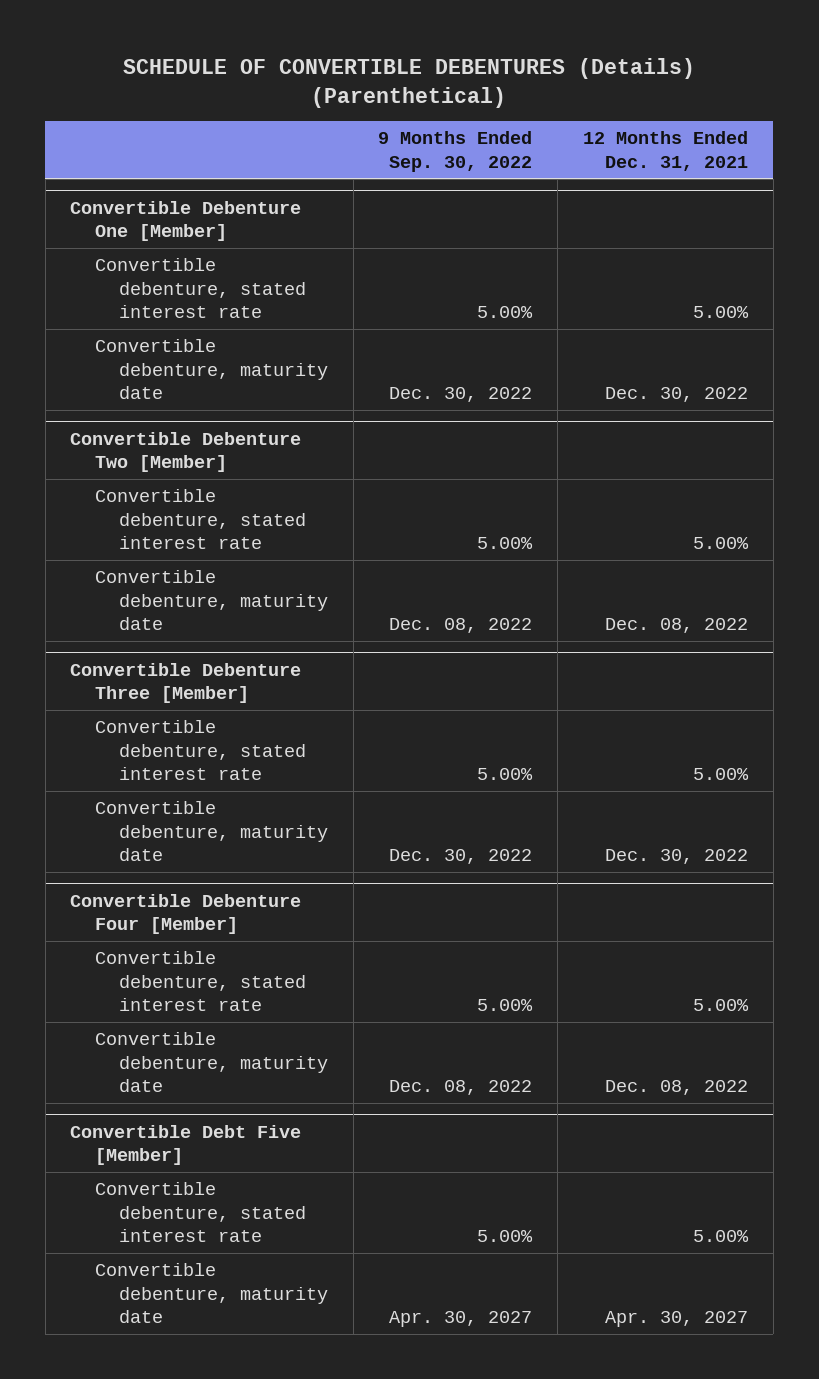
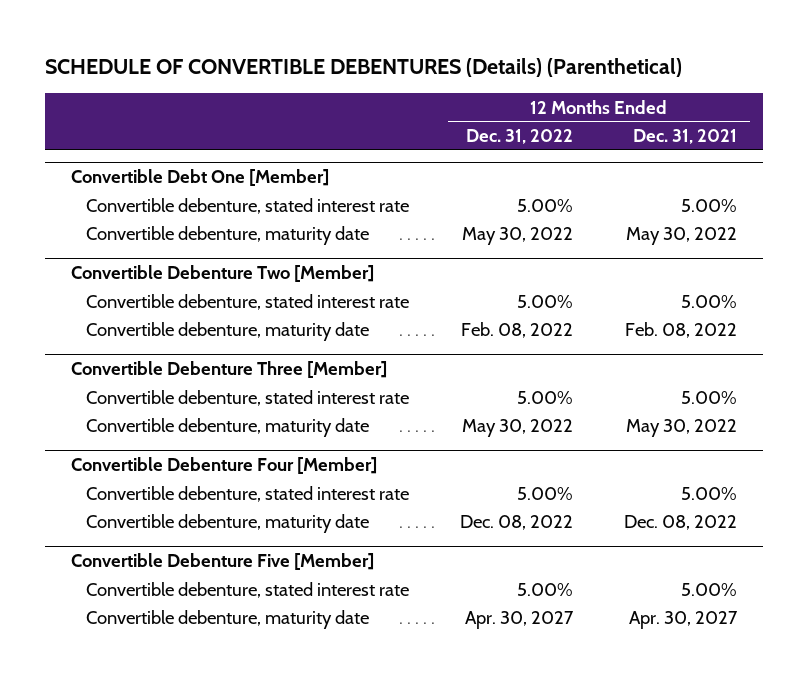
- | 9 Months Ended Sep. 30, 2022 | 12 Months Ended Dec. 31, 2021
+ | 12 Months Ended Dec. 31, 2022 | 12 Months Ended Dec. 31, 2021
- Convertible Debenture One [Member]
+ Convertible Debt One [Member]
- Convertible debenture, maturity date | Dec. 30, 2022 | Dec. 30, 2022
+ Convertible debenture, maturity date | May 30, 2022 | May 30, 2022
@ Convertible Debenture Two [Member]
- Convertible debenture, maturity date | Dec. 08, 2022 | Dec. 08, 2022
+ Convertible debenture, maturity date | Feb. 08, 2022 | Feb. 08, 2022
@ Convertible Debenture Three [Member]
- Convertible debenture, maturity date | Dec. 30, 2022 | Dec. 30, 2022
+ Convertible debenture, maturity date | May 30, 2022 | May 30, 2022
- Convertible Debt Five [Member]
+ Convertible Debenture Five [Member]

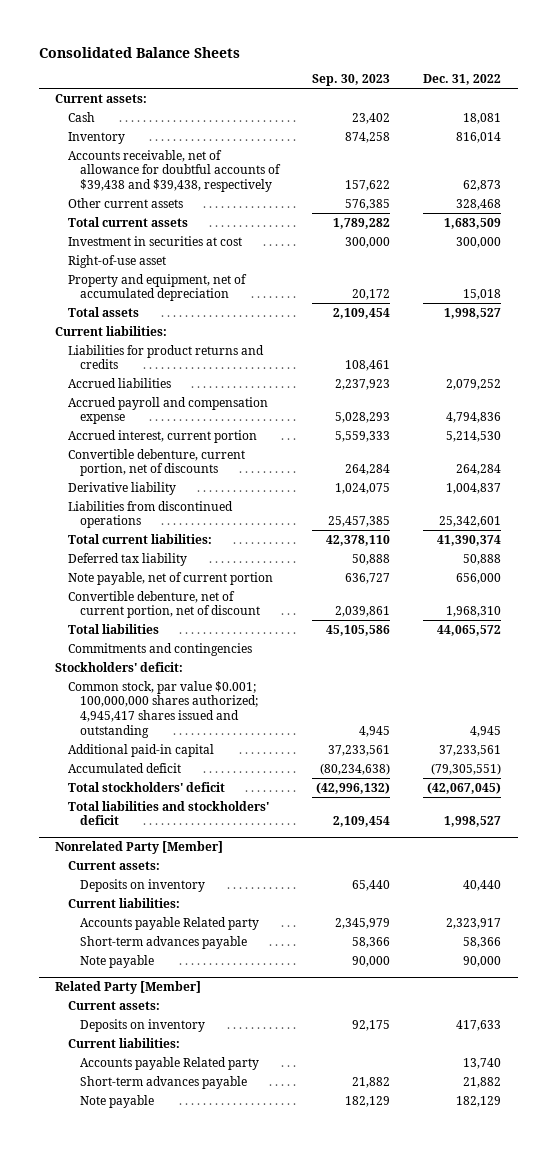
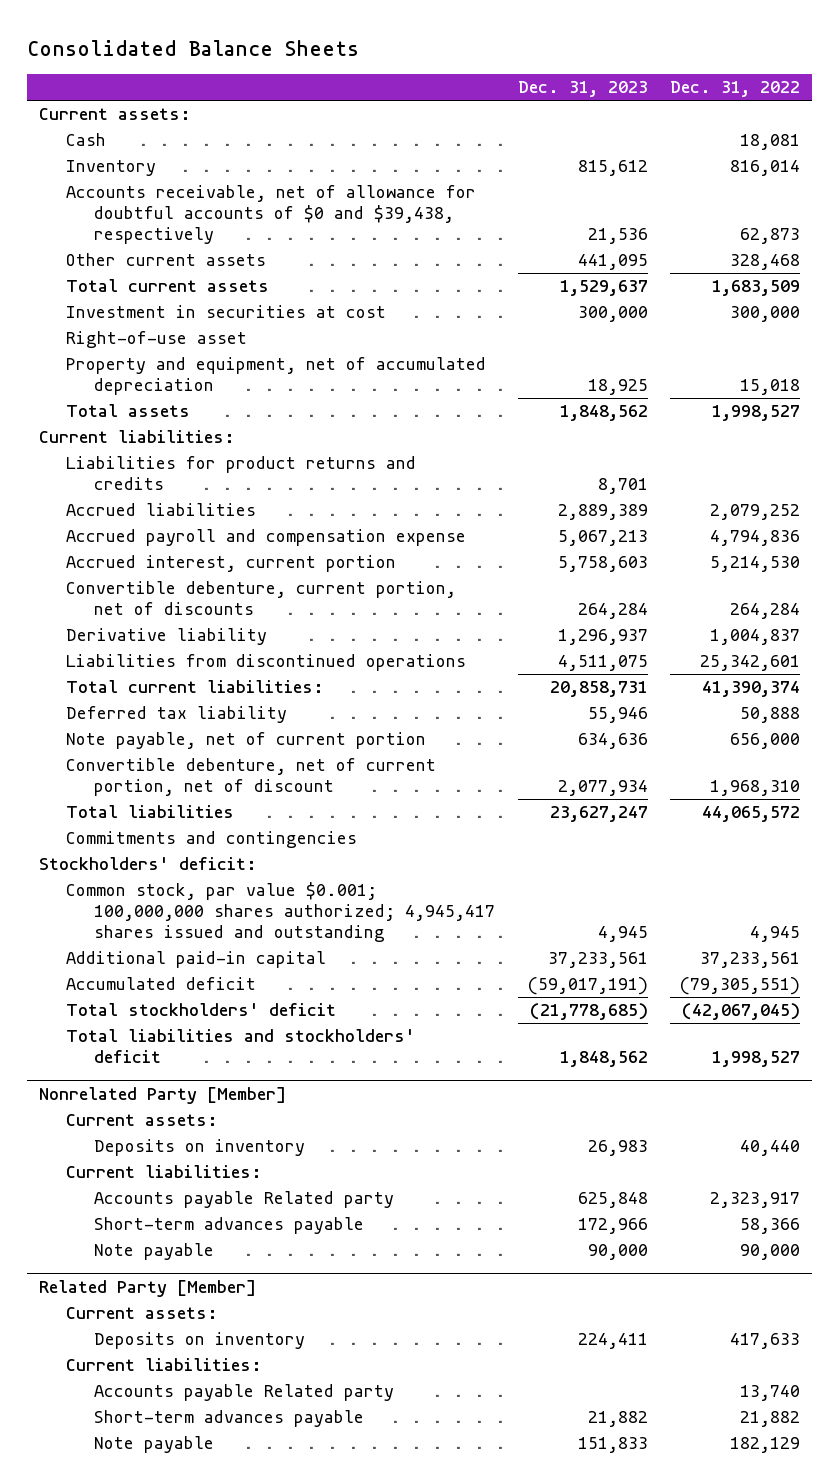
- | Sep. 30, 2023 | Dec. 31, 2022
+ | Dec. 31, 2023 | Dec. 31, 2022
- Accounts receivable, net of allowance for doubtful accounts of $39,438 and $39,438, respectively | 157,622 | 62,873
+ Accounts receivable, net of allowance for doubtful accounts of $0 and $39,438, respectively | 21,536 | 62,873

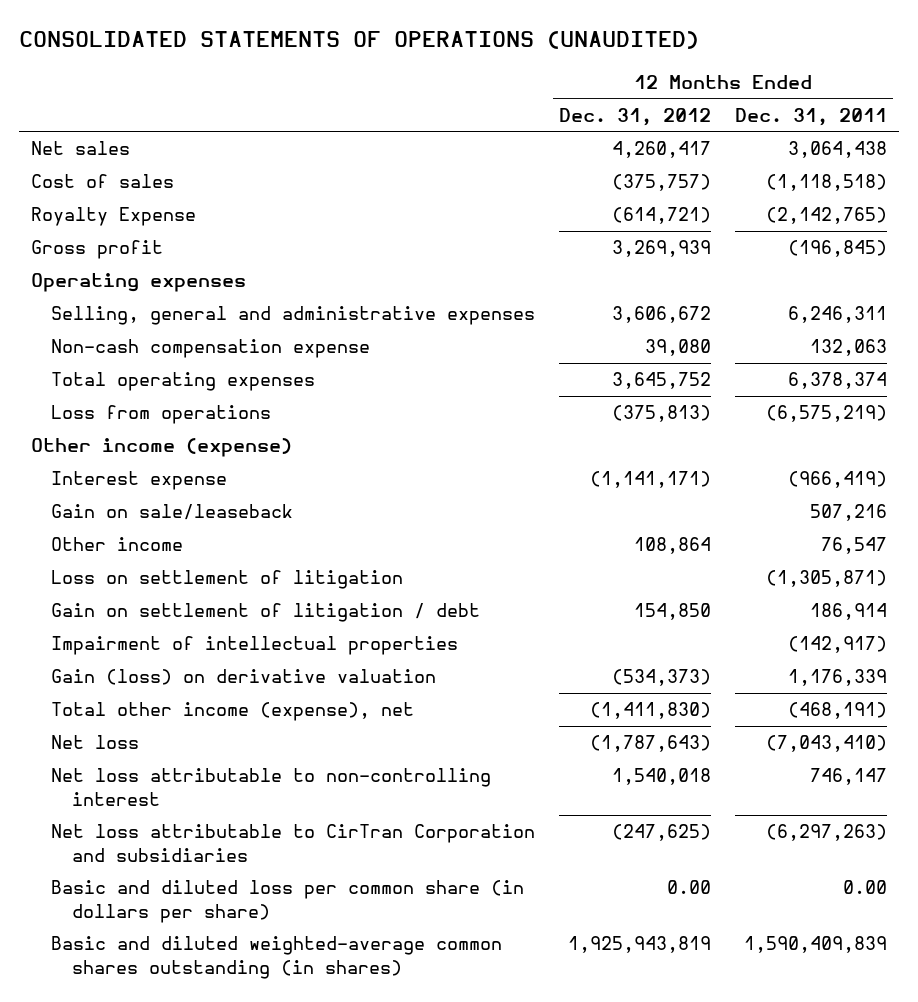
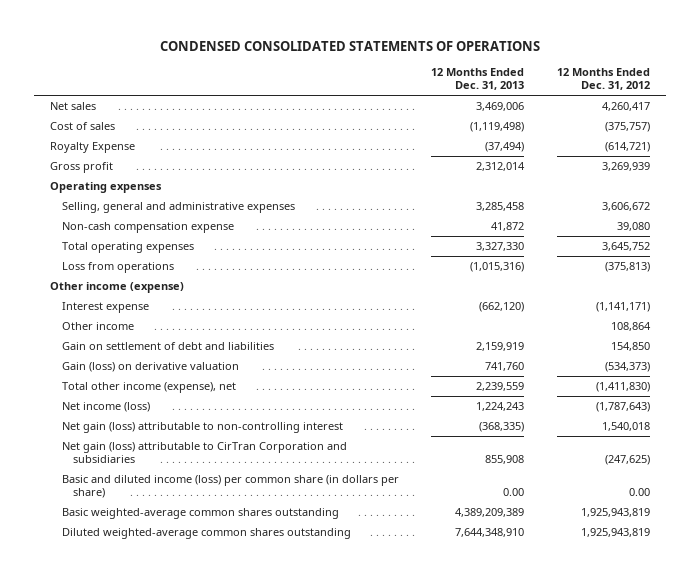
- CONSOLIDATED STATEMENTS OF OPERATIONS (UNAUDITED)
+ CONDENSED CONSOLIDATED STATEMENTS OF OPERATIONS
- | 12 Months Ended Dec. 31, 2012 | 12 Months Ended Dec. 31, 2011
+ | 12 Months Ended Dec. 31, 2013 | 12 Months Ended Dec. 31, 2012
- Gain on sale/leaseback | | 507,216
- Loss on settlement of litigation | | (1,305,871)
- Gain on settlement of litigation / debt | 154,850 | 186,914
- Impairment of intellectual properties | | (142,917)
+ Gain on settlement of debt and liabilities | 2,159,919 | 154,850
- Net loss | (1,787,643) | (7,043,410)
- Net loss attributable to non-controlling interest | 1,540,018 | 746,147
- Net loss attributable to CirTran Corporation and subsidiaries | (247,625) | (6,297,263)
- Basic and diluted loss per common share (in dollars per share) | 0.00 | 0.00
- Basic and diluted weighted-average common shares outstanding (in shares) | 1,925,943,819 | 1,590,409,839
+ Net income (loss) | 1,224,243 | (1,787,643)
+ Net gain (loss) attributable to non-controlling interest | (368,335) | 1,540,018
+ Net gain (loss) attributable to CirTran Corporation and subsidiaries | 855,908 | (247,625)
+ Basic and diluted income (loss) per common share (in dollars per share) | 0.00 | 0.00
+ Basic weighted-average common shares outstanding | 4,389,209,389 | 1,925,943,819
+ Diluted weighted-average common shares outstanding | 7,644,348,910 | 1,925,943,819

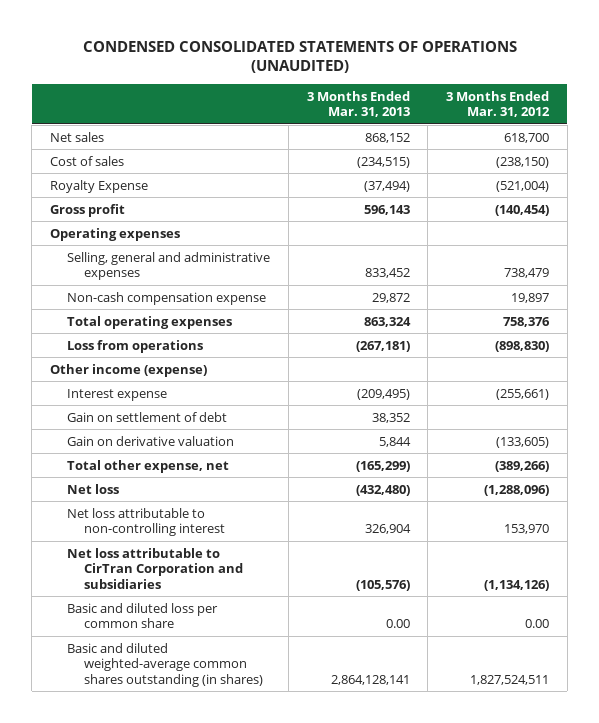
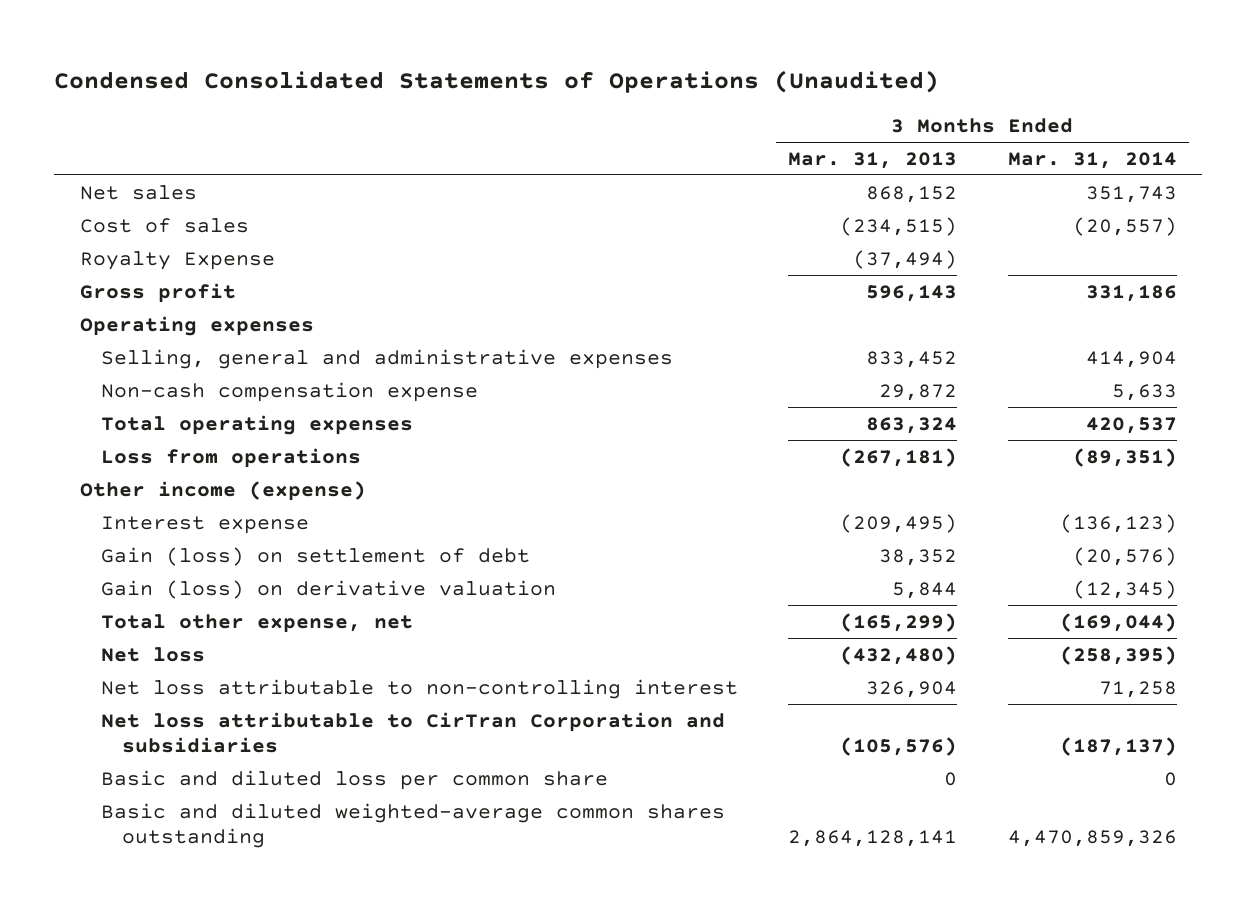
- CONDENSED CONSOLIDATED STATEMENTS OF OPERATIONS (UNAUDITED)
+ Condensed Consolidated Statements of Operations (Unaudited)
- | 3 Months Ended Mar. 31, 2013 | 3 Months Ended Mar. 31, 2012
+ | 3 Months Ended Mar. 31, 2013 | 3 Months Ended Mar. 31, 2014
- Gain on settlement of debt | 38,352 |
- Gain on derivative valuation | 5,844 | (133,605)
+ Gain (loss) on settlement of debt | 38,352 | (20,576)
+ Gain (loss) on derivative valuation | 5,844 | (12,345)
- Basic and diluted loss per common share | 0.00 | 0.00
- Basic and diluted weighted-average common shares outstanding (in shares) | 2,864,128,141 | 1,827,524,511
+ Basic and diluted loss per common share | 0 | 0
+ Basic and diluted weighted-average common shares outstanding | 2,864,128,141 | 4,470,859,326

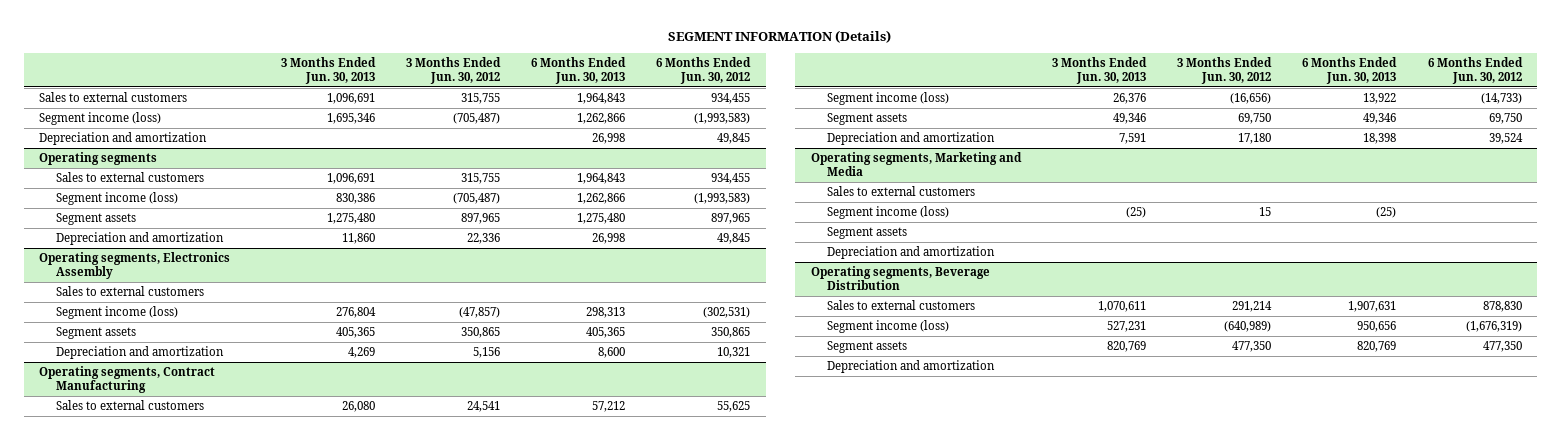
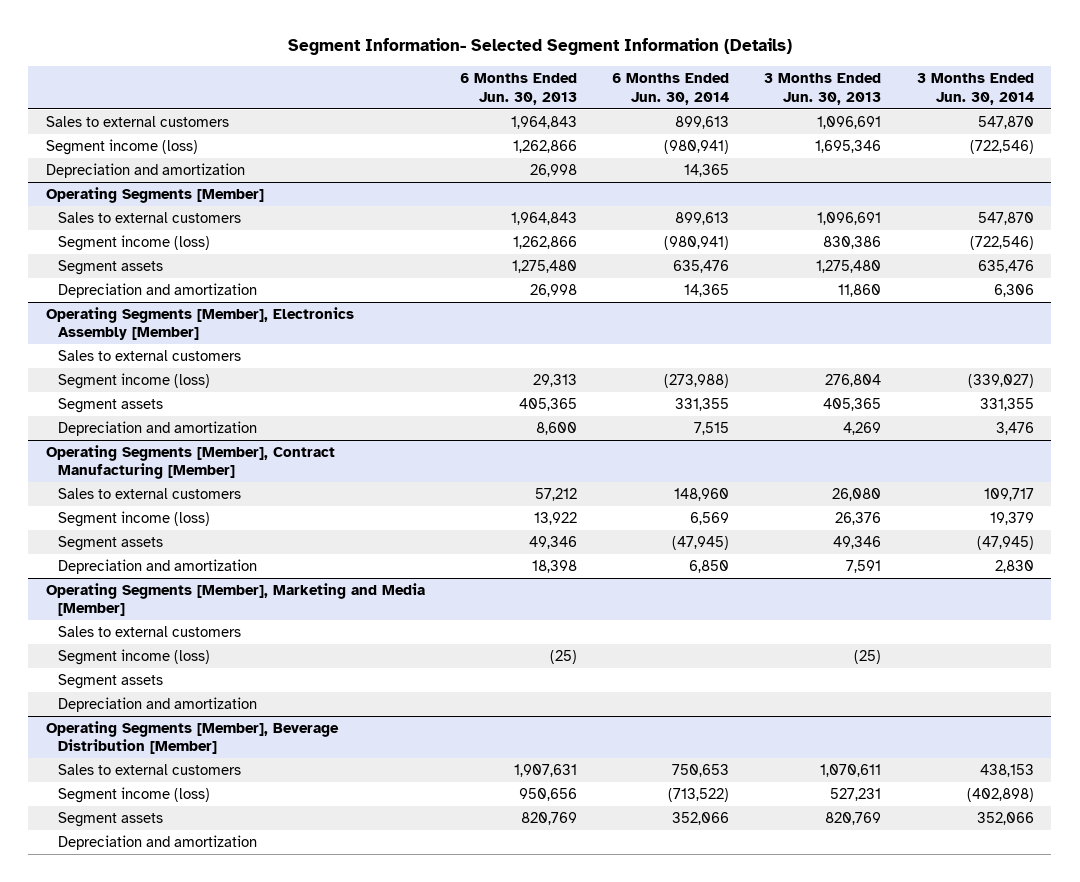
- SEGMENT INFORMATION (Details)
+ Segment Information- Selected Segment Information (Details)
- | 3 Months Ended Jun. 30, 2013 | 3 Months Ended Jun. 30, 2012 | 6 Months Ended Jun. 30, 2013 | 6 Months Ended Jun. 30, 2012
+ | 6 Months Ended Jun. 30, 2013 | 6 Months Ended Jun. 30, 2014 | 3 Months Ended Jun. 30, 2013 | 3 Months Ended Jun. 30, 2014
- Operating segments
+ Operating Segments [Member]
- Operating segments, Electronics Assembly
+ Operating Segments [Member], Electronics Assembly [Member]
- Segment income (loss) | 276,804 | (47,857) | 298,313 | (302,531)
+ Segment income (loss) | 29,313 | (273,988) | 276,804 | (339,027)
- Operating segments, Contract Manufacturing
+ Operating Segments [Member], Contract Manufacturing [Member]
- Operating segments, Marketing and Media
+ Operating Segments [Member], Marketing and Media [Member]
- Operating segments, Beverage Distribution
+ Operating Segments [Member], Beverage Distribution [Member]

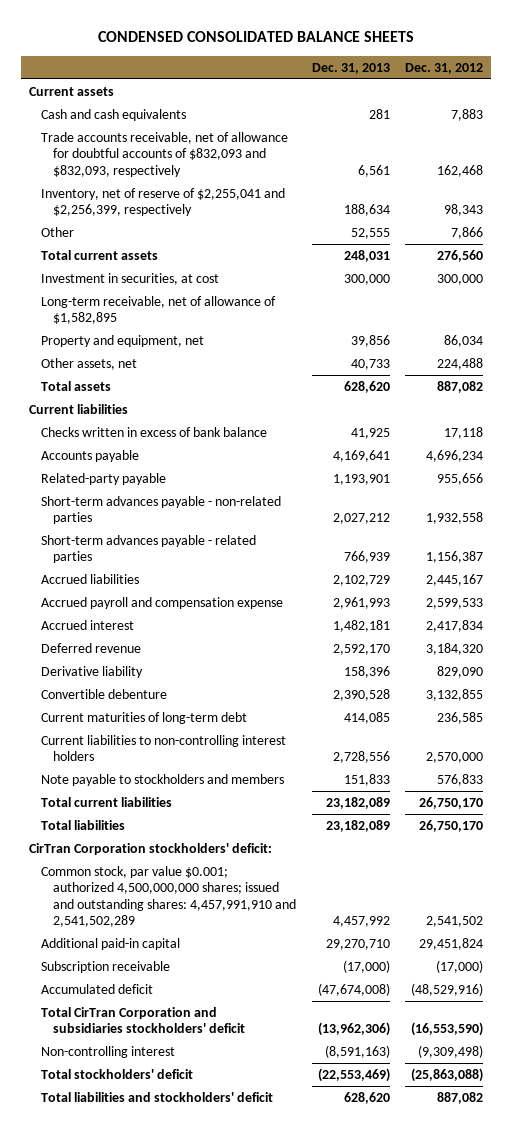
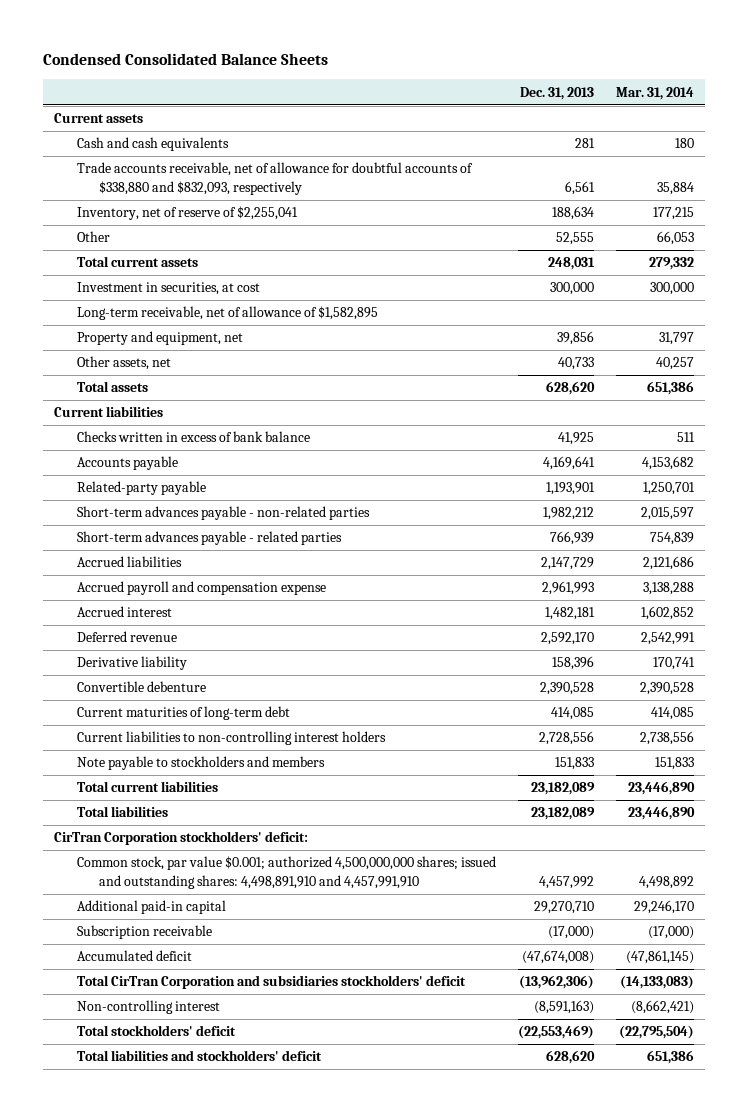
- CONDENSED CONSOLIDATED BALANCE SHEETS
+ Condensed Consolidated Balance Sheets
- | Dec. 31, 2013 | Dec. 31, 2012
+ | Dec. 31, 2013 | Mar. 31, 2014
- Trade accounts receivable, net of allowance for doubtful accounts of $832,093 and $832,093, respectively | 6,561 | 162,468
- Inventory, net of reserve of $2,255,041 and $2,256,399, respectively | 188,634 | 98,343
+ Trade accounts receivable, net of allowance for doubtful accounts of $338,880 and $832,093, respectively | 6,561 | 35,884
+ Inventory, net of reserve of $2,255,041 | 188,634 | 177,215
- Short-term advances payable - non-related parties | 2,027,212 | 1,932,558
+ Short-term advances payable - non-related parties | 1,982,212 | 2,015,597
- Accrued liabilities | 2,102,729 | 2,445,167
+ Accrued liabilities | 2,147,729 | 2,121,686
- Common stock, par value $0.001; authorized 4,500,000,000 shares; issued and outstanding shares: 4,457,991,910 and 2,541,502,289 | 4,457,992 | 2,541,502
+ Common stock, par value $0.001; authorized 4,500,000,000 shares; issued and outstanding shares: 4,498,891,910 and 4,457,991,910 | 4,457,992 | 4,498,892

